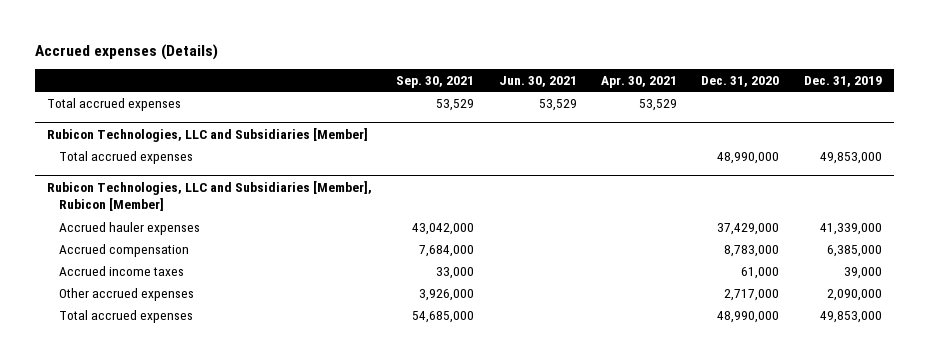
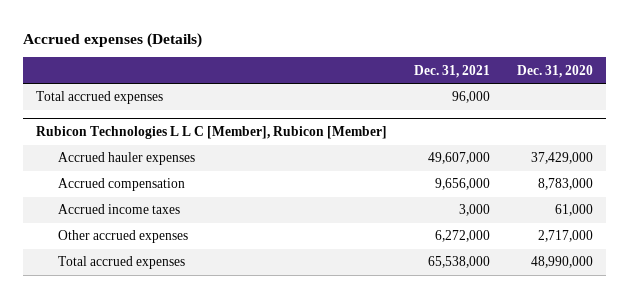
- | Sep. 30, 2021 | Jun. 30, 2021 | Apr. 30, 2021 | Dec. 31, 2020 | Dec. 31, 2019
+ | Dec. 31, 2021 | Dec. 31, 2020
- Rubicon Technologies, LLC and Subsidiaries [Member]
- Total accrued expenses | | | | 48,990,000 | 49,853,000
- Rubicon Technologies, LLC and Subsidiaries [Member], Rubicon [Member]
+ Rubicon Technologies L L C [Member], Rubicon [Member]

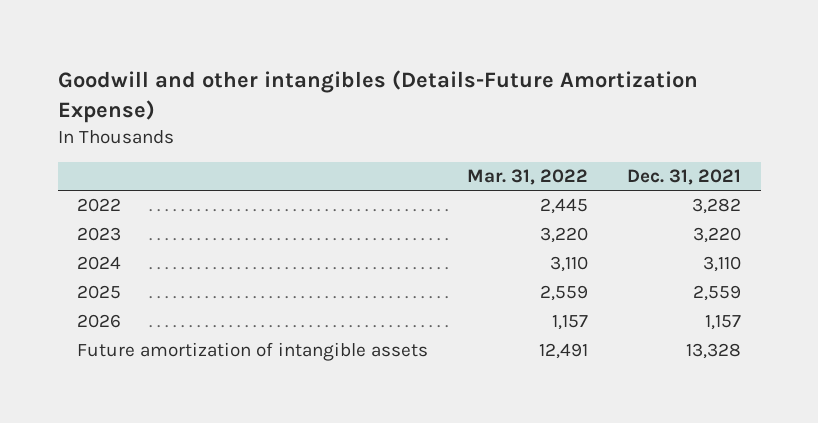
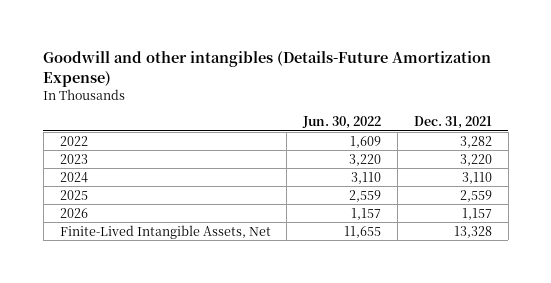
- | Mar. 31, 2022 | Dec. 31, 2021
+ | Jun. 30, 2022 | Dec. 31, 2021
- Future amortization of intangible assets | 12,491 | 13,328
+ Finite-Lived Intangible Assets, Net | 11,655 | 13,328

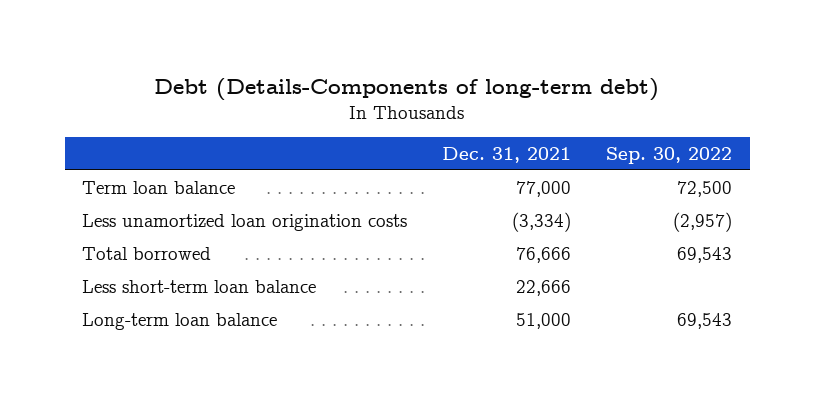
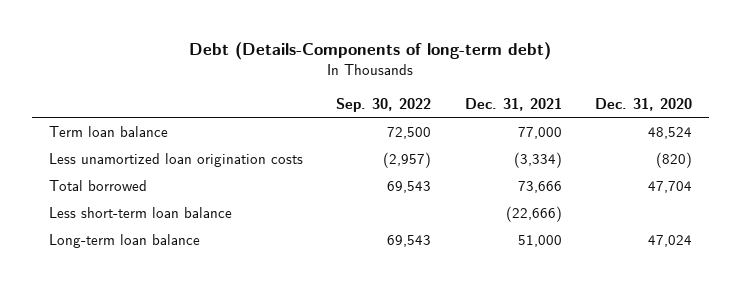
- | Dec. 31, 2021 | Sep. 30, 2022
+ | Sep. 30, 2022 | Dec. 31, 2021 | Dec. 31, 2020
- Total borrowed | 76,666 | 69,543
- Less short-term loan balance | 22,666 |
+ Total borrowed | 69,543 | 73,666 | 47,704
+ Less short-term loan balance | | (22,666) |

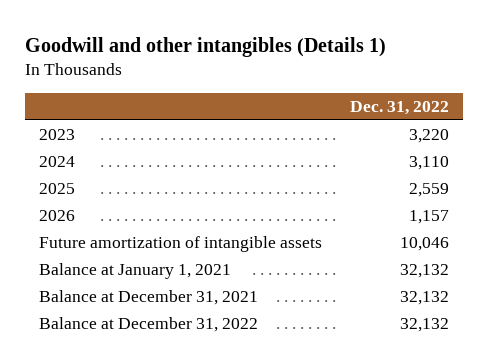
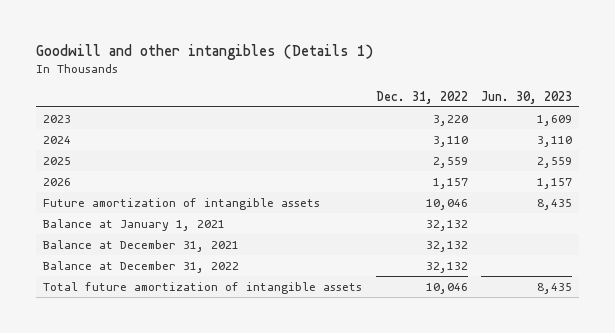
- | Dec. 31, 2022
+ | Dec. 31, 2022 | Jun. 30, 2023
+ Total future amortization of intangible assets | 10,046 | 8,435

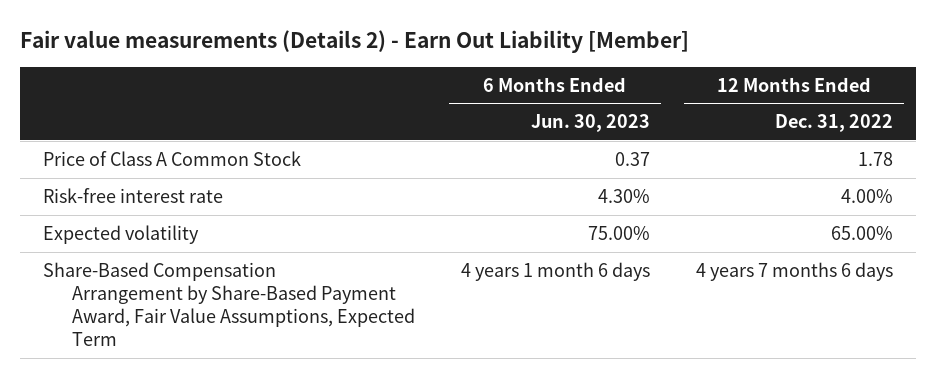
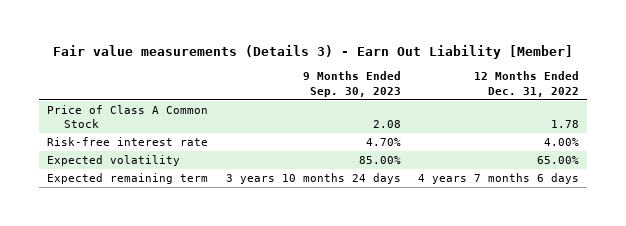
- Fair value measurements (Details 2) - Earn Out Liability [Member]
+ Fair value measurements (Details 3) - Earn Out Liability [Member]
- | 6 Months Ended Jun. 30, 2023 | 12 Months Ended Dec. 31, 2022
+ | 9 Months Ended Sep. 30, 2023 | 12 Months Ended Dec. 31, 2022
- Share-Based Compensation Arrangement by Share-Based Payment Award, Fair Value Assumptions, Expected Term | 4 years 1 month 6 days | 4 years 7 months 6 days
+ Expected remaining term | 3 years 10 months 24 days | 4 years 7 months 6 days

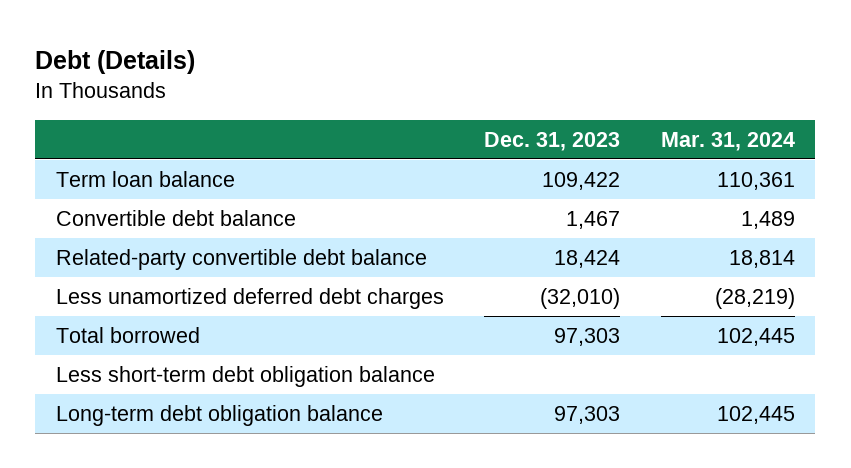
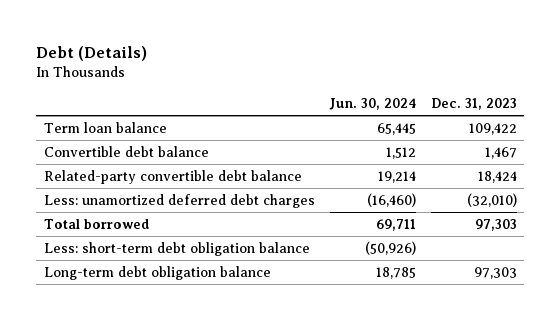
- | Dec. 31, 2023 | Mar. 31, 2024
+ | Jun. 30, 2024 | Dec. 31, 2023
- Less unamortized deferred debt charges | (32,010) | (28,219)
+ Less: unamortized deferred debt charges | (16,460) | (32,010)
- Less short-term debt obligation balance
+ Less: short-term debt obligation balance | (50,926) |

